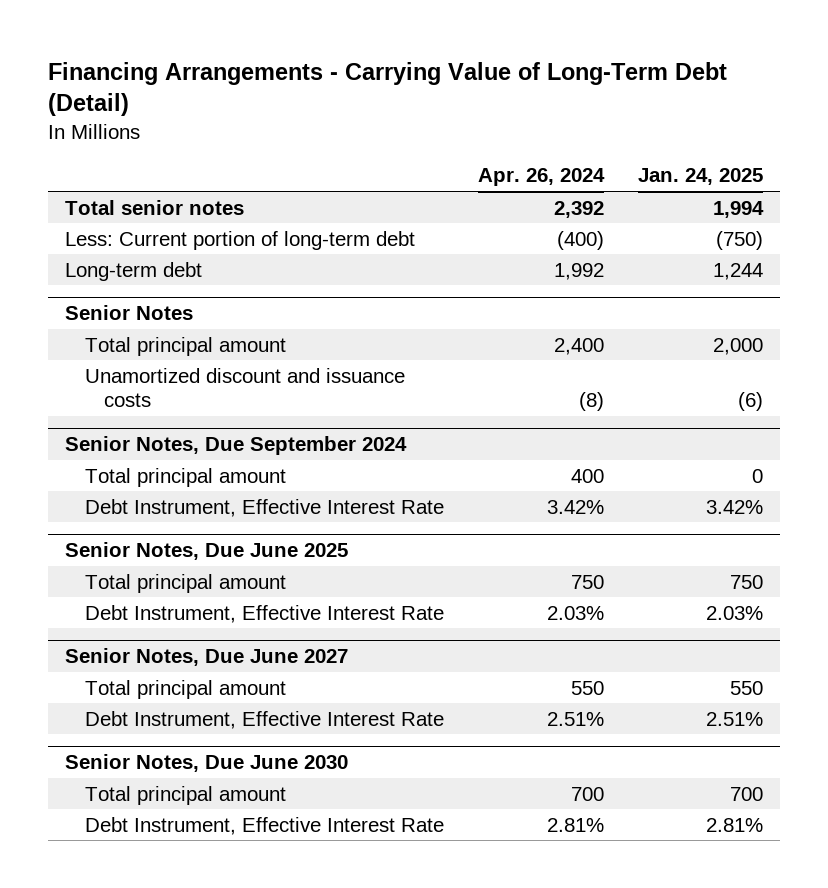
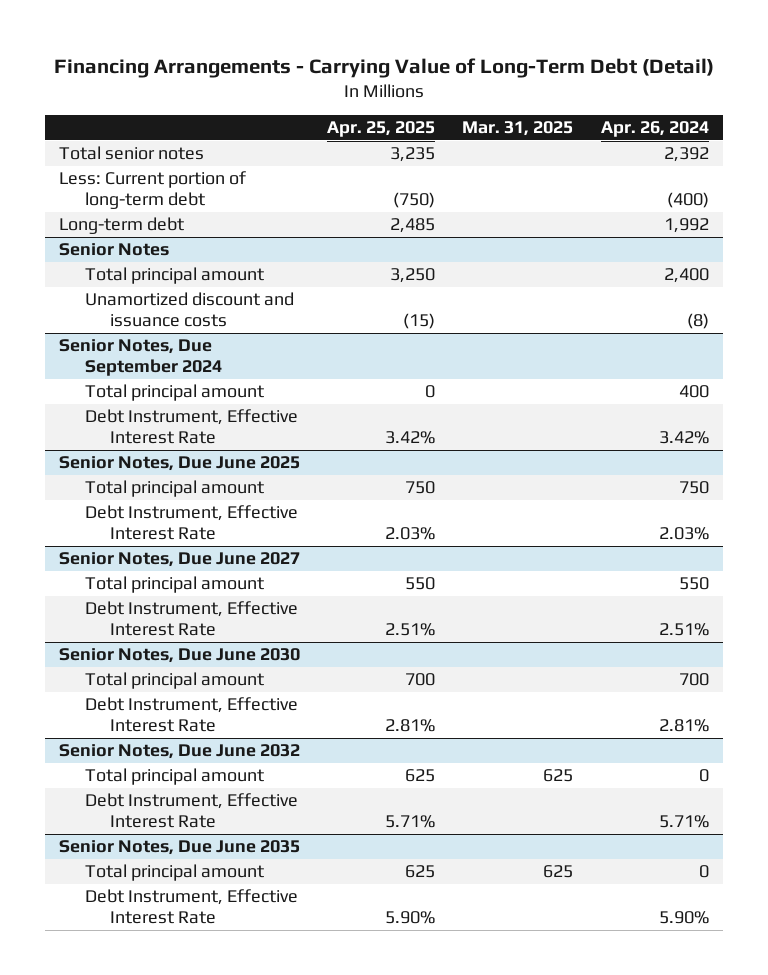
- | Apr. 26, 2024 | Jan. 24, 2025
+ | Apr. 25, 2025 | Mar. 31, 2025 | Apr. 26, 2024
+ Senior Notes, Due June 2032
+ Total principal amount | 625 | 625 | 0
+ Debt Instrument, Effective Interest Rate | 5.71% | | 5.71%
+ Senior Notes, Due June 2035
+ Total principal amount | 625 | 625 | 0
+ Debt Instrument, Effective Interest Rate | 5.90% | | 5.90%

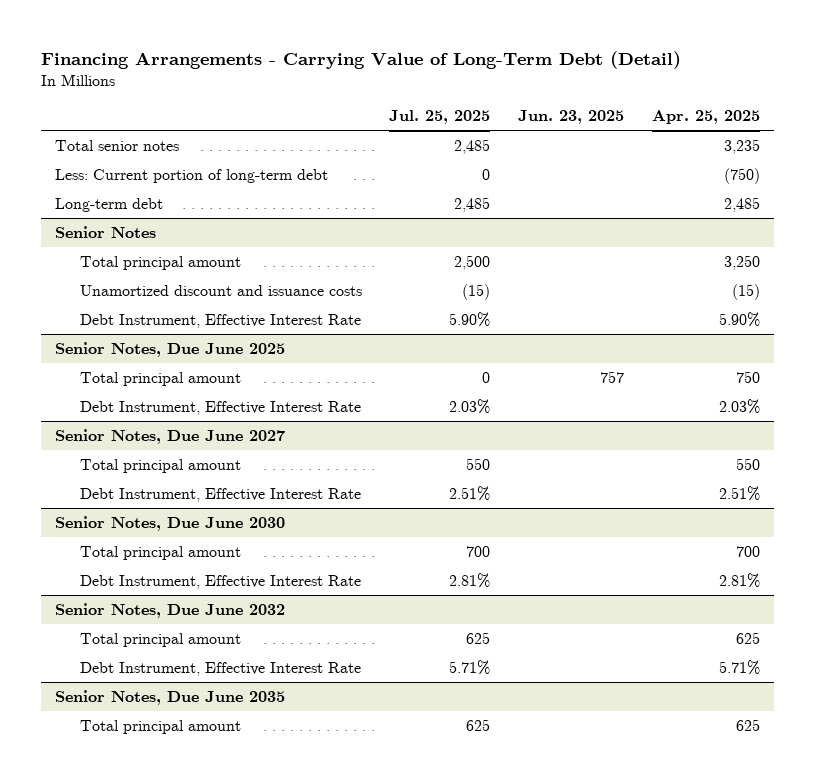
- | Apr. 25, 2025 | Mar. 31, 2025 | Apr. 26, 2024
+ | Jul. 25, 2025 | Jun. 23, 2025 | Apr. 25, 2025
- Senior Notes, Due September 2024
- Total principal amount | 0 | | 400
- Debt Instrument, Effective Interest Rate | 3.42% | | 3.42%
@ Senior Notes
+ Debt Instrument, Effective Interest Rate | 5.90% | | 5.90%
@ Senior Notes, Due June 2035
- Debt Instrument, Effective Interest Rate | 5.90% | | 5.90%

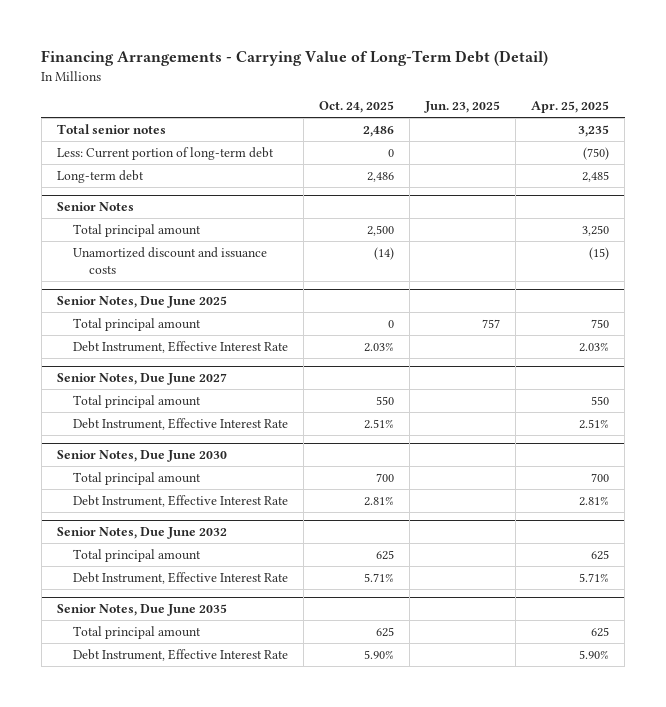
- | Jul. 25, 2025 | Jun. 23, 2025 | Apr. 25, 2025
+ | Oct. 24, 2025 | Jun. 23, 2025 | Apr. 25, 2025
@ Senior Notes
- Debt Instrument, Effective Interest Rate | 5.90% | | 5.90%
@ Senior Notes, Due June 2035
+ Debt Instrument, Effective Interest Rate | 5.90% | | 5.90%

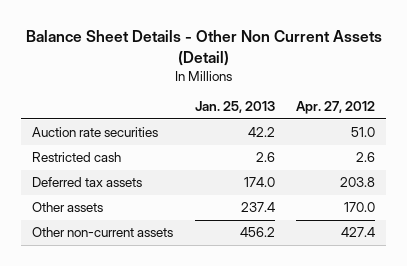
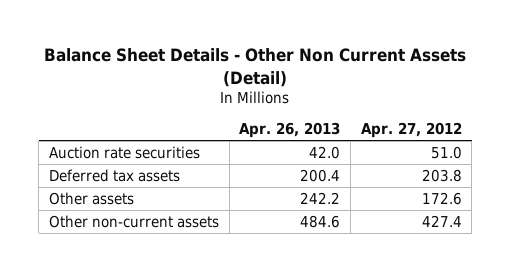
- | Jan. 25, 2013 | Apr. 27, 2012
+ | Apr. 26, 2013 | Apr. 27, 2012
- Restricted cash | 2.6 | 2.6
- Other assets | 237.4 | 170.0
+ Other assets | 242.2 | 172.6

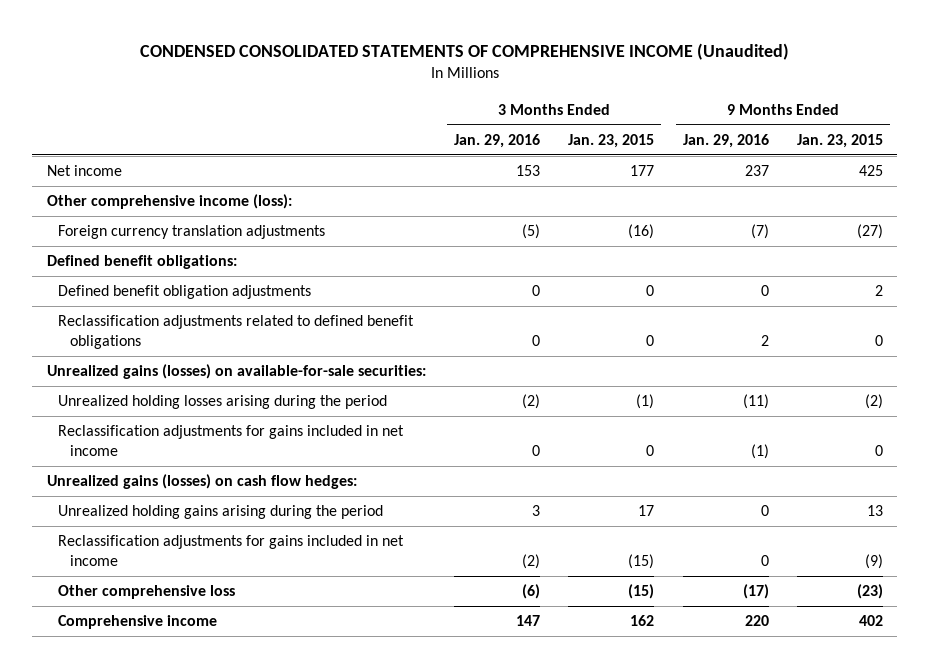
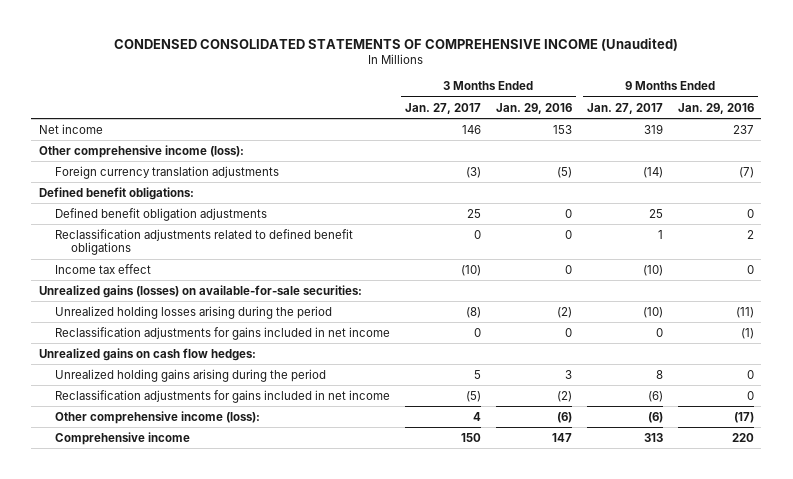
- | 3 Months Ended Jan. 29, 2016 | 3 Months Ended Jan. 23, 2015 | 9 Months Ended Jan. 29, 2016 | 9 Months Ended Jan. 23, 2015
+ | 3 Months Ended Jan. 27, 2017 | 3 Months Ended Jan. 29, 2016 | 9 Months Ended Jan. 27, 2017 | 9 Months Ended Jan. 29, 2016
+ Income tax effect | (10) | 0 | (10) | 0
- Unrealized gains (losses) on cash flow hedges:
+ Unrealized gains on cash flow hedges:
- Other comprehensive loss | (6) | (15) | (17) | (23)
+ Other comprehensive income (loss): | 4 | (6) | (6) | (17)

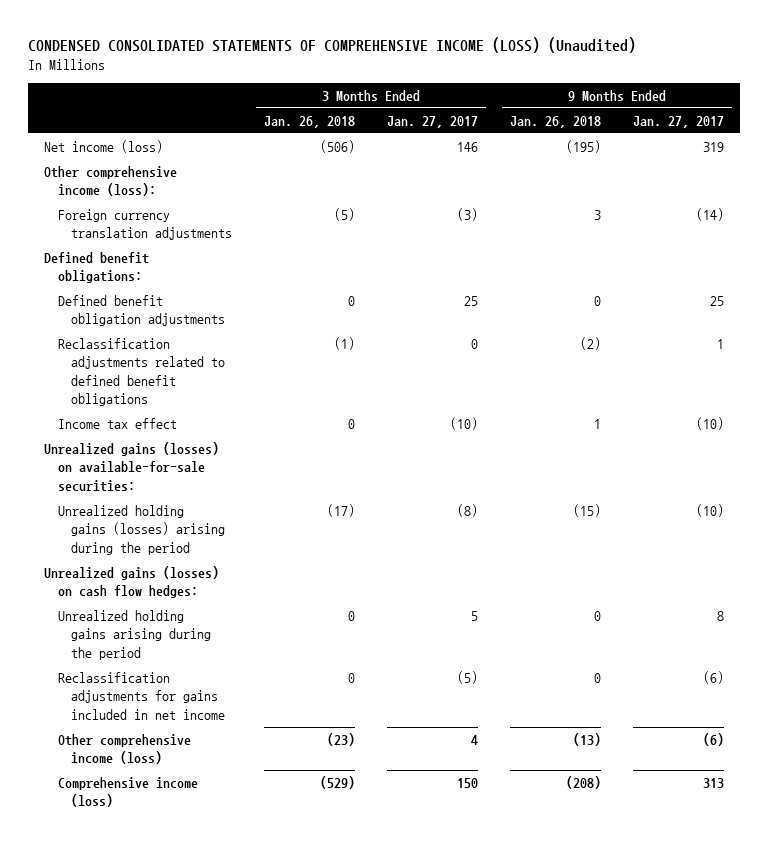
- CONDENSED CONSOLIDATED STATEMENTS OF COMPREHENSIVE INCOME (Unaudited)
+ CONDENSED CONSOLIDATED STATEMENTS OF COMPREHENSIVE INCOME (LOSS) (Unaudited)
- | 3 Months Ended Jan. 27, 2017 | 3 Months Ended Jan. 29, 2016 | 9 Months Ended Jan. 27, 2017 | 9 Months Ended Jan. 29, 2016
+ | 3 Months Ended Jan. 26, 2018 | 3 Months Ended Jan. 27, 2017 | 9 Months Ended Jan. 26, 2018 | 9 Months Ended Jan. 27, 2017
- Net income | 146 | 153 | 319 | 237
+ Net income (loss) | (506) | 146 | (195) | 319
- Unrealized holding losses arising during the period | (8) | (2) | (10) | (11)
- Reclassification adjustments for gains included in net income | 0 | 0 | 0 | (1)
- Unrealized gains on cash flow hedges:
+ Unrealized holding gains (losses) arising during the period | (17) | (8) | (15) | (10)
+ Unrealized gains (losses) on cash flow hedges:
- Other comprehensive income (loss): | 4 | (6) | (6) | (17)
- Comprehensive income | 150 | 147 | 313 | 220
+ Other comprehensive income (loss) | (23) | 4 | (13) | (6)
+ Comprehensive income (loss) | (529) | 150 | (208) | 313

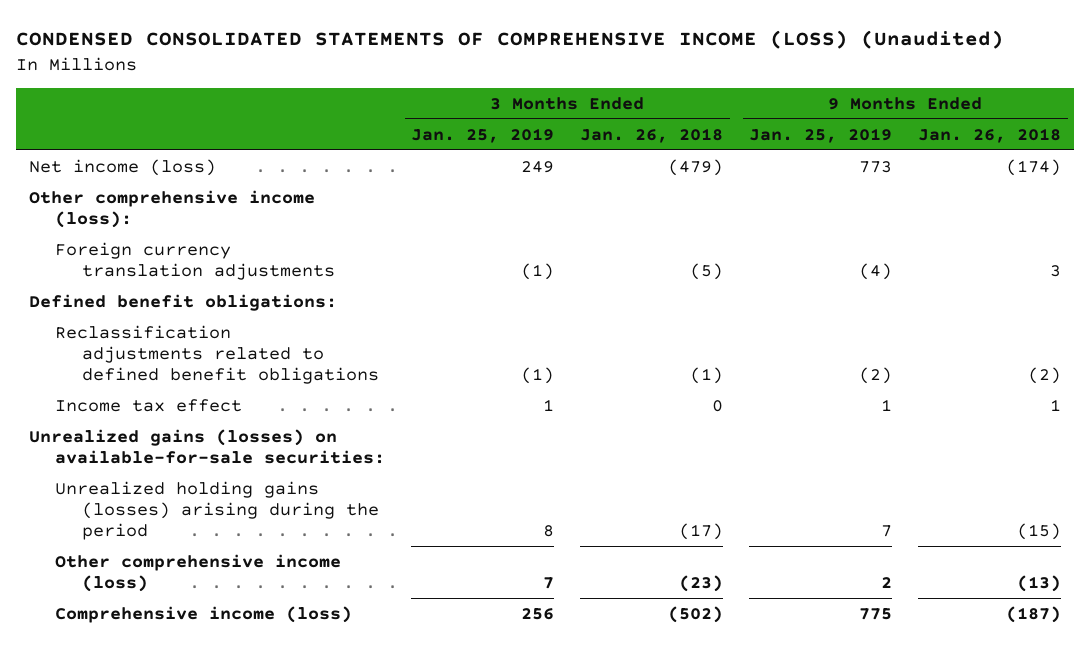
- | 3 Months Ended Jan. 26, 2018 | 3 Months Ended Jan. 27, 2017 | 9 Months Ended Jan. 26, 2018 | 9 Months Ended Jan. 27, 2017
+ | 3 Months Ended Jan. 25, 2019 | 3 Months Ended Jan. 26, 2018 | 9 Months Ended Jan. 25, 2019 | 9 Months Ended Jan. 26, 2018
- Net income (loss) | (506) | 146 | (195) | 319
+ Net income (loss) | 249 | (479) | 773 | (174)
- Defined benefit obligation adjustments | 0 | 25 | 0 | 25
- Unrealized gains (losses) on cash flow hedges:
- Unrealized holding gains arising during the period | 0 | 5 | 0 | 8
- Reclassification adjustments for gains included in net income | 0 | (5) | 0 | (6)
- Comprehensive income (loss) | (529) | 150 | (208) | 313
+ Comprehensive income (loss) | 256 | (502) | 775 | (187)

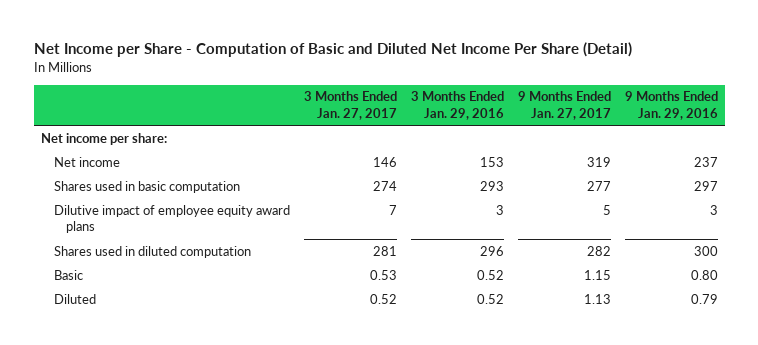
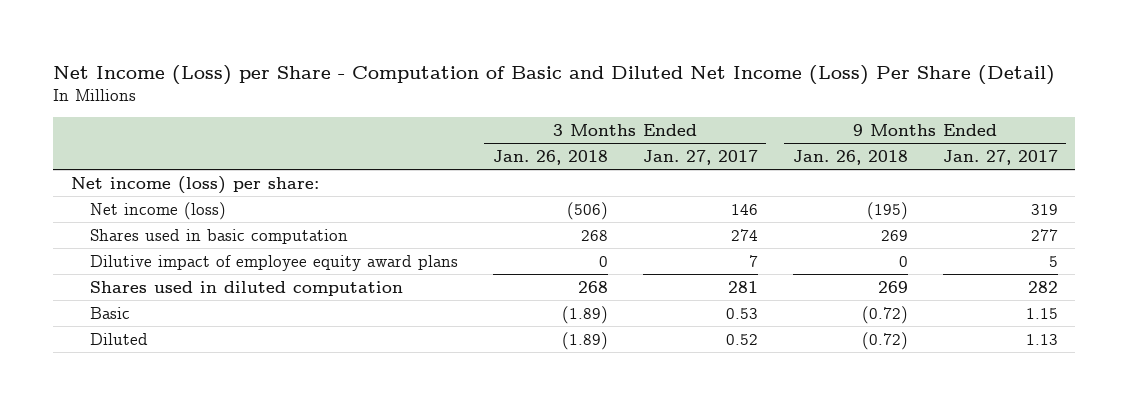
- Net Income per Share - Computation of Basic and Diluted Net Income Per Share (Detail)
+ Net Income (Loss) per Share - Computation of Basic and Diluted Net Income (Loss) Per Share (Detail)
- | 3 Months Ended Jan. 27, 2017 | 3 Months Ended Jan. 29, 2016 | 9 Months Ended Jan. 27, 2017 | 9 Months Ended Jan. 29, 2016
+ | 3 Months Ended Jan. 26, 2018 | 3 Months Ended Jan. 27, 2017 | 9 Months Ended Jan. 26, 2018 | 9 Months Ended Jan. 27, 2017
- Net income per share:
- Net income | 146 | 153 | 319 | 237
+ Net income (loss) per share:
+ Net income (loss) | (506) | 146 | (195) | 319

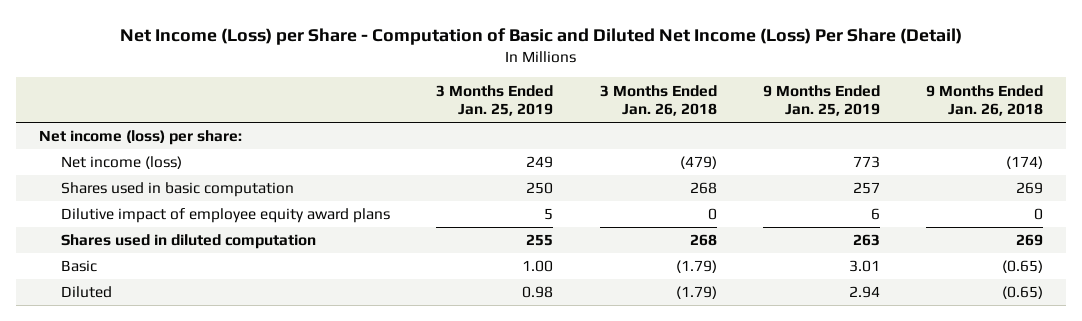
- | 3 Months Ended Jan. 26, 2018 | 3 Months Ended Jan. 27, 2017 | 9 Months Ended Jan. 26, 2018 | 9 Months Ended Jan. 27, 2017
+ | 3 Months Ended Jan. 25, 2019 | 3 Months Ended Jan. 26, 2018 | 9 Months Ended Jan. 25, 2019 | 9 Months Ended Jan. 26, 2018
- Net income (loss) | (506) | 146 | (195) | 319
+ Net income (loss) | 249 | (479) | 773 | (174)
- Basic | (1.89) | 0.53 | (0.72) | 1.15
- Diluted | (1.89) | 0.52 | (0.72) | 1.13
+ Basic | 1.00 | (1.79) | 3.01 | (0.65)
+ Diluted | 0.98 | (1.79) | 2.94 | (0.65)

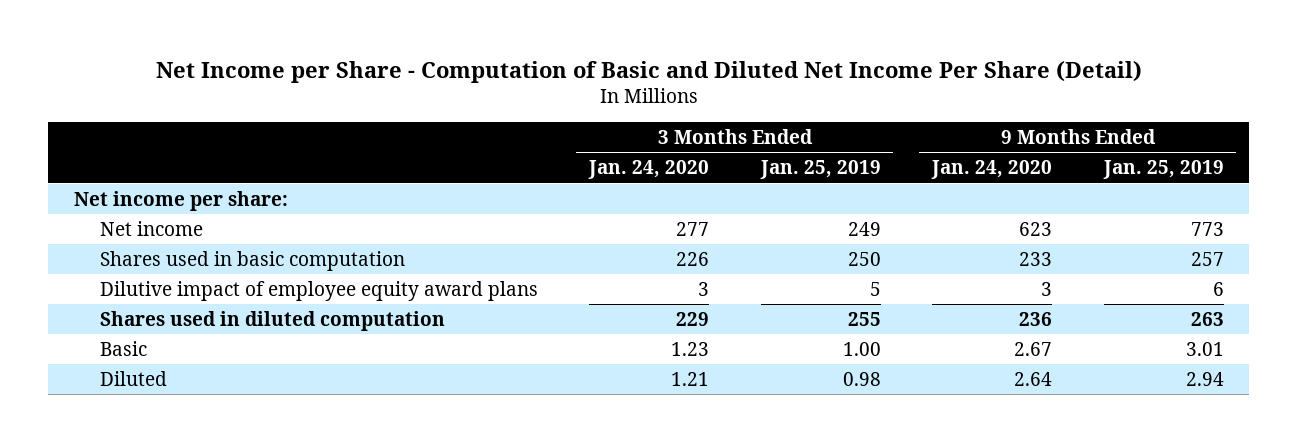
- Net Income (Loss) per Share - Computation of Basic and Diluted Net Income (Loss) Per Share (Detail)
+ Net Income per Share - Computation of Basic and Diluted Net Income Per Share (Detail)
- | 3 Months Ended Jan. 25, 2019 | 3 Months Ended Jan. 26, 2018 | 9 Months Ended Jan. 25, 2019 | 9 Months Ended Jan. 26, 2018
+ | 3 Months Ended Jan. 24, 2020 | 3 Months Ended Jan. 25, 2019 | 9 Months Ended Jan. 24, 2020 | 9 Months Ended Jan. 25, 2019
- Net income (loss) per share:
- Net income (loss) | 249 | (479) | 773 | (174)
+ Net income per share:
+ Net income | 277 | 249 | 623 | 773

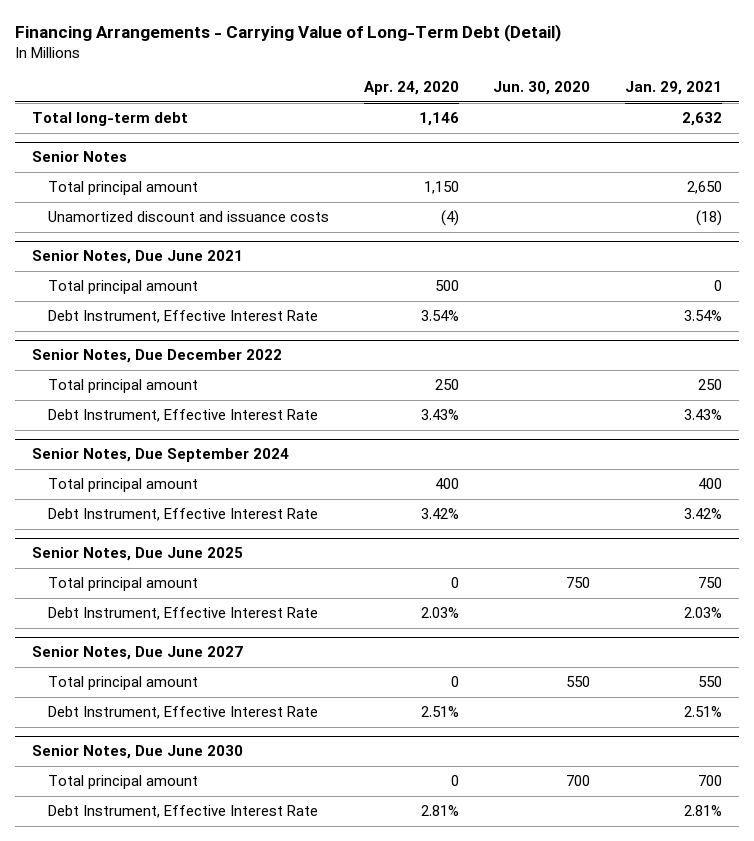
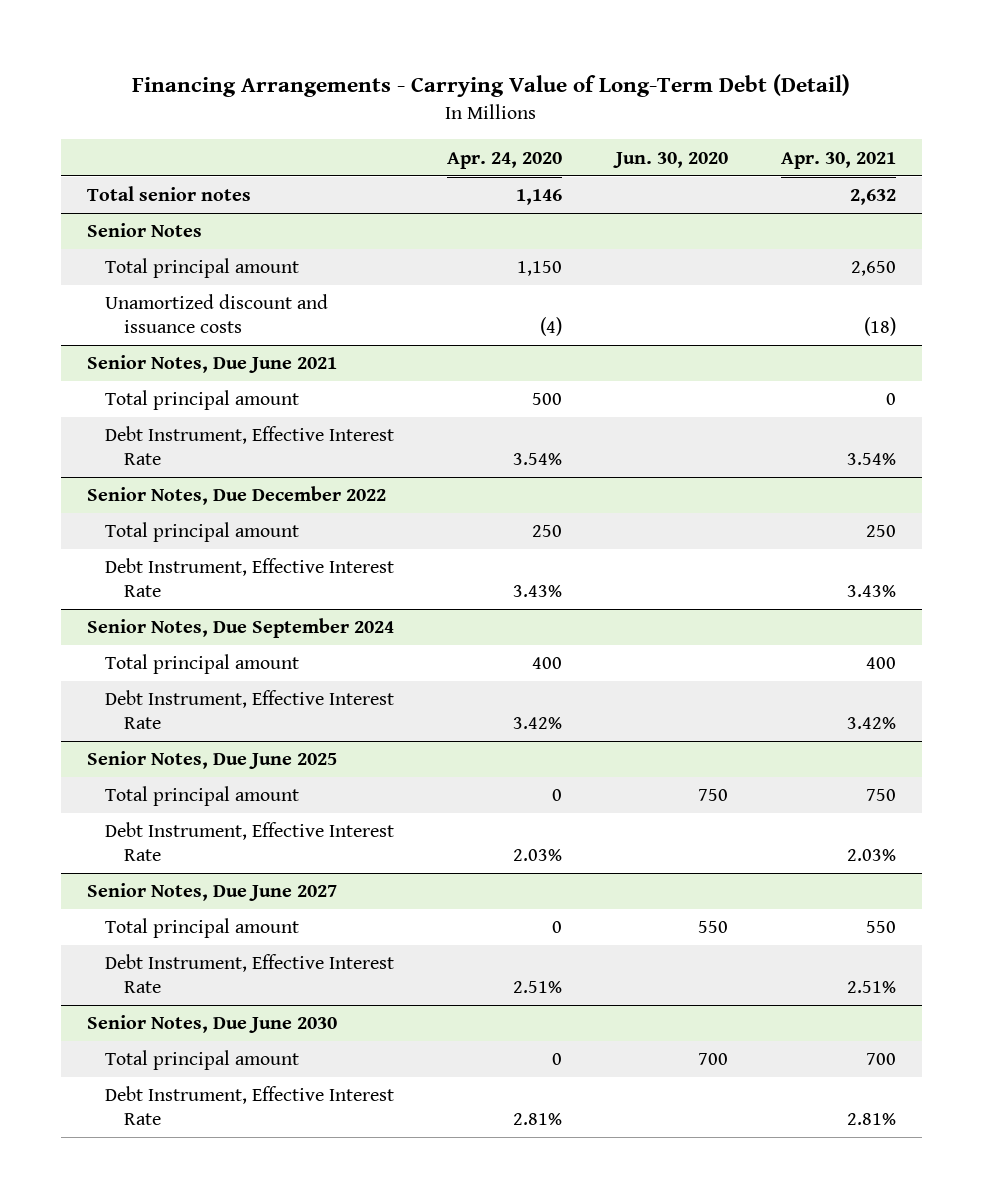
- | Apr. 24, 2020 | Jun. 30, 2020 | Jan. 29, 2021
+ | Apr. 24, 2020 | Jun. 30, 2020 | Apr. 30, 2021
- Total long-term debt | 1,146 | | 2,632
+ Total senior notes | 1,146 | | 2,632

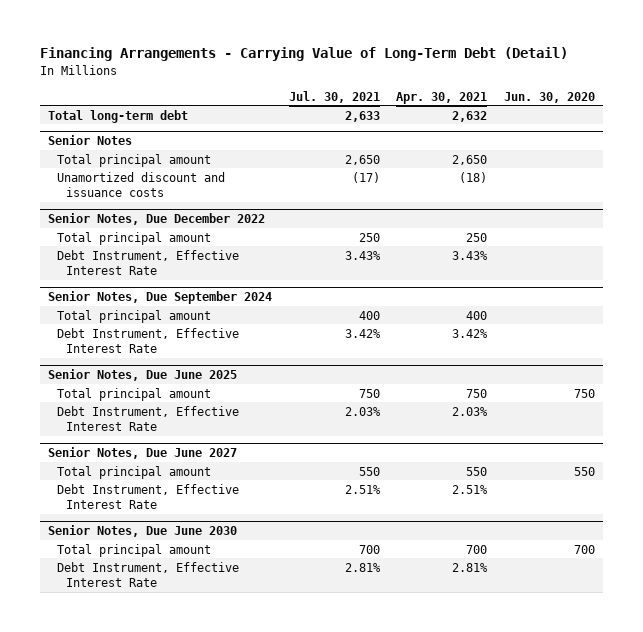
- | Apr. 24, 2020 | Jun. 30, 2020 | Apr. 30, 2021
+ | Jul. 30, 2021 | Apr. 30, 2021 | Jun. 30, 2020
- Total senior notes | 1,146 | | 2,632
+ Total long-term debt | 2,633 | 2,632 |
- Senior Notes, Due June 2021
- Total principal amount | 500 | | 0
- Debt Instrument, Effective Interest Rate | 3.54% | | 3.54%

